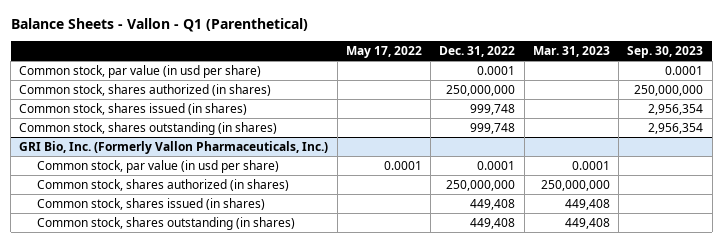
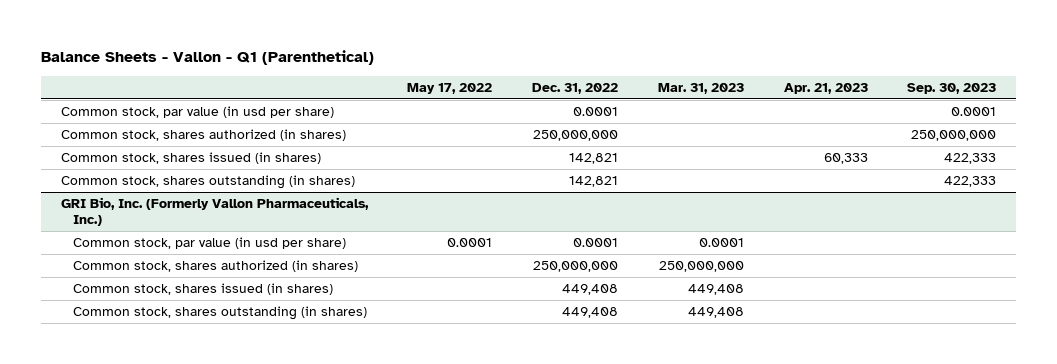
- | May 17, 2022 | Dec. 31, 2022 | Mar. 31, 2023 | Sep. 30, 2023
+ | May 17, 2022 | Dec. 31, 2022 | Mar. 31, 2023 | Apr. 21, 2023 | Sep. 30, 2023
- Common stock, shares issued (in shares) | | 999,748 | | 2,956,354
- Common stock, shares outstanding (in shares) | | 999,748 | | 2,956,354
+ Common stock, shares issued (in shares) | | 142,821 | | 60,333 | 422,333
+ Common stock, shares outstanding (in shares) | | 142,821 | | | 422,333

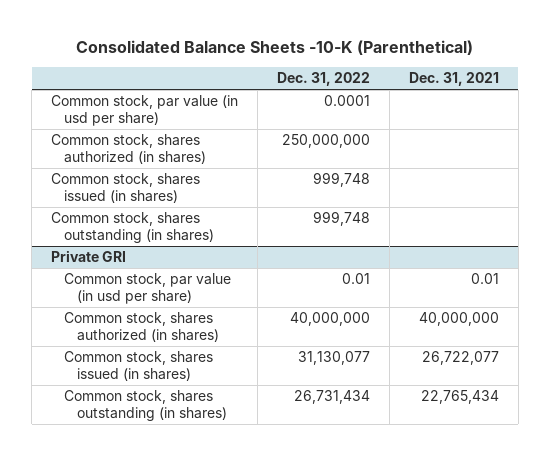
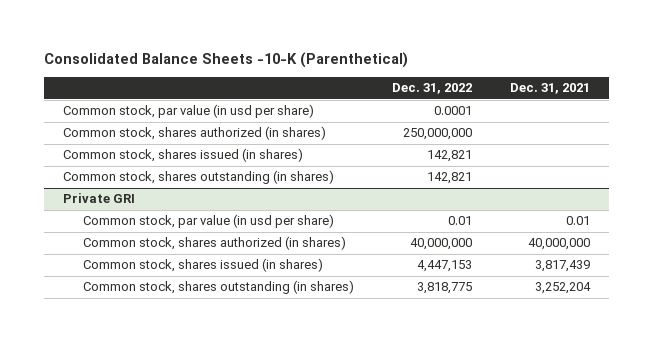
- Common stock, shares issued (in shares) | 999,748 |
- Common stock, shares outstanding (in shares) | 999,748 |
+ Common stock, shares issued (in shares) | 142,821 |
+ Common stock, shares outstanding (in shares) | 142,821 |
@ Private GRI
- Common stock, shares issued (in shares) | 31,130,077 | 26,722,077
- Common stock, shares outstanding (in shares) | 26,731,434 | 22,765,434
+ Common stock, shares issued (in shares) | 4,447,153 | 3,817,439
+ Common stock, shares outstanding (in shares) | 3,818,775 | 3,252,204

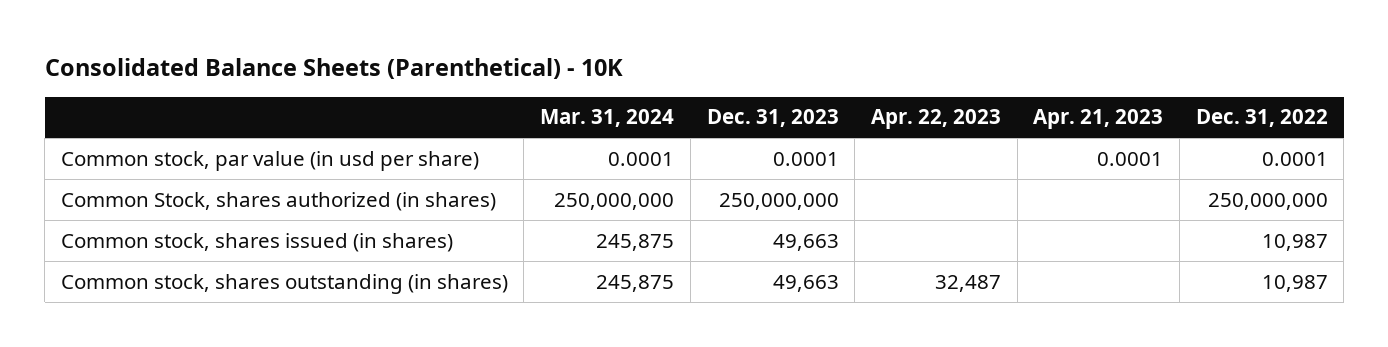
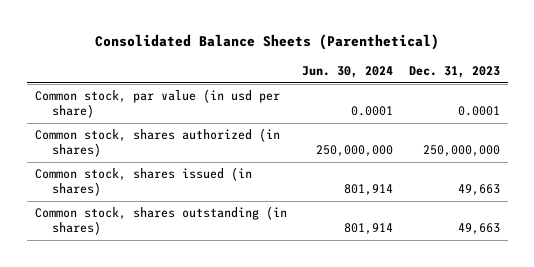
- Consolidated Balance Sheets (Parenthetical) - 10K
+ Consolidated Balance Sheets (Parenthetical)
- | Mar. 31, 2024 | Dec. 31, 2023 | Apr. 22, 2023 | Apr. 21, 2023 | Dec. 31, 2022
+ | Jun. 30, 2024 | Dec. 31, 2023
- Common Stock, shares authorized (in shares) | 250,000,000 | 250,000,000 | | | 250,000,000
+ Common stock, shares authorized (in shares) | 250,000,000 | 250,000,000

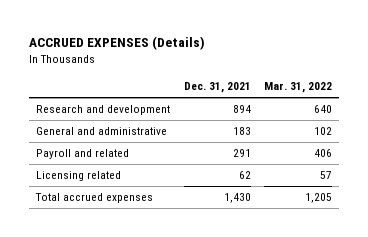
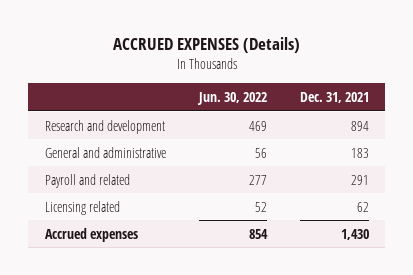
- | Dec. 31, 2021 | Mar. 31, 2022
+ | Jun. 30, 2022 | Dec. 31, 2021
- Total accrued expenses | 1,430 | 1,205
+ Accrued expenses | 854 | 1,430

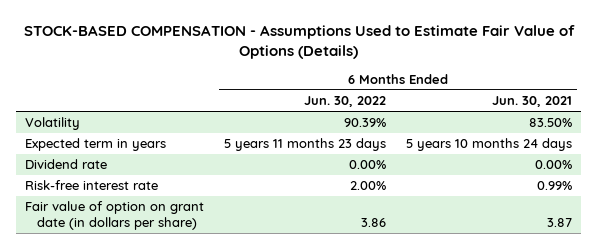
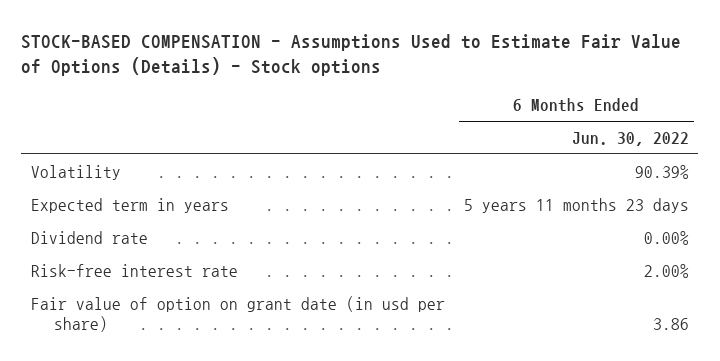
- STOCK-BASED COMPENSATION - Assumptions Used to Estimate Fair Value of Options (Details)
+ STOCK-BASED COMPENSATION - Assumptions Used to Estimate Fair Value of Options (Details) - Stock options
- | 6 Months Ended Jun. 30, 2022 | 6 Months Ended Jun. 30, 2021
+ | 6 Months Ended Jun. 30, 2022
- Fair value of option on grant date (in dollars per share) | 3.86 | 3.87
+ Fair value of option on grant date (in usd per share) | 3.86

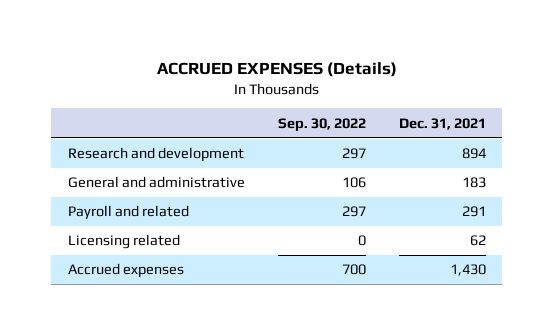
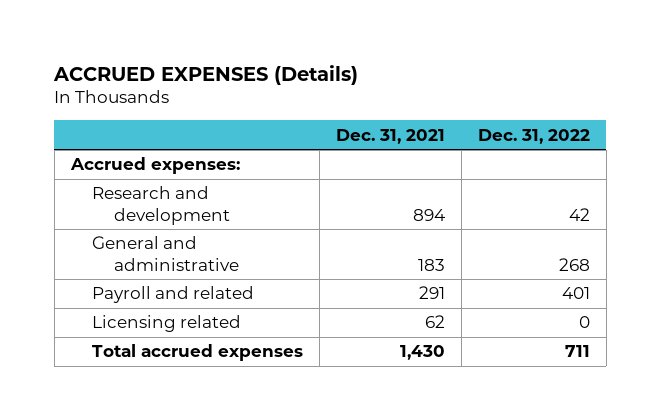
- | Sep. 30, 2022 | Dec. 31, 2021
+ | Dec. 31, 2021 | Dec. 31, 2022
+ Accrued expenses:
- Accrued expenses | 700 | 1,430
+ Total accrued expenses | 1,430 | 711

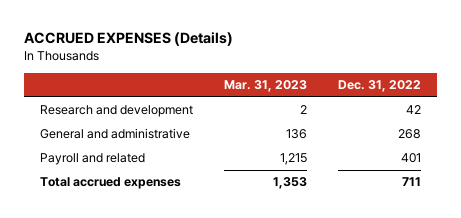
- | Dec. 31, 2021 | Dec. 31, 2022
+ | Mar. 31, 2023 | Dec. 31, 2022
- Accrued expenses:
- Licensing related | 62 | 0

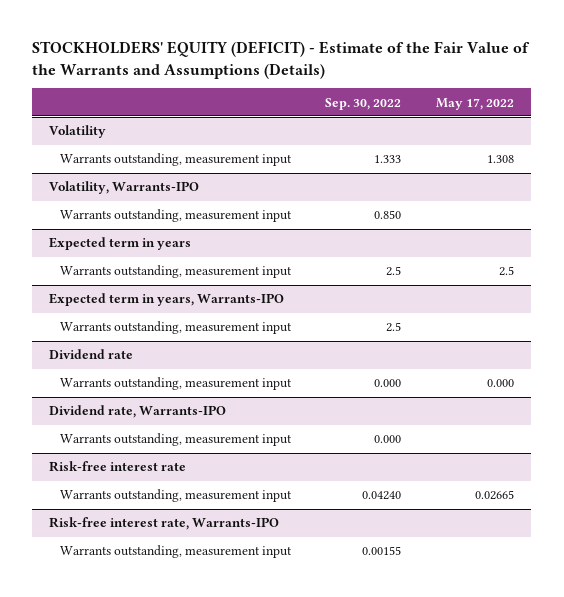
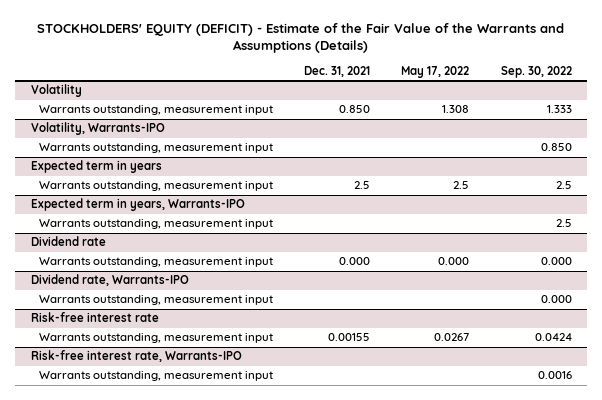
- | Sep. 30, 2022 | May 17, 2022
+ | Dec. 31, 2021 | May 17, 2022 | Sep. 30, 2022
@ Risk-free interest rate
- Warrants outstanding, measurement input | 0.04240 | 0.02665
+ Warrants outstanding, measurement input | 0.00155 | 0.0267 | 0.0424
@ Risk-free interest rate, Warrants-IPO
- Warrants outstanding, measurement input | 0.00155 |
+ Warrants outstanding, measurement input | | | 0.0016

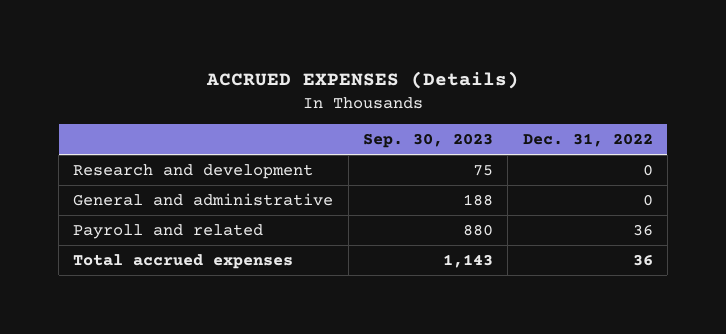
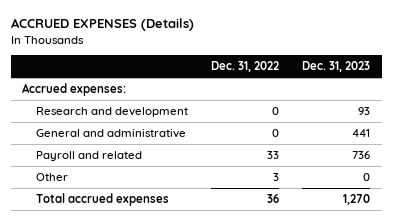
- | Sep. 30, 2023 | Dec. 31, 2022
+ | Dec. 31, 2022 | Dec. 31, 2023
+ Accrued expenses:
- Payroll and related | 880 | 36
+ Payroll and related | 33 | 736
+ Other | 3 | 0

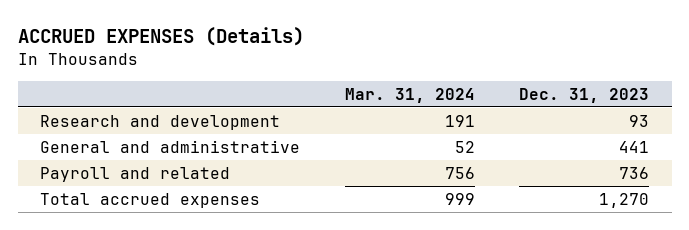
- | Dec. 31, 2022 | Dec. 31, 2023
+ | Mar. 31, 2024 | Dec. 31, 2023
- Accrued expenses:
- Other | 3 | 0

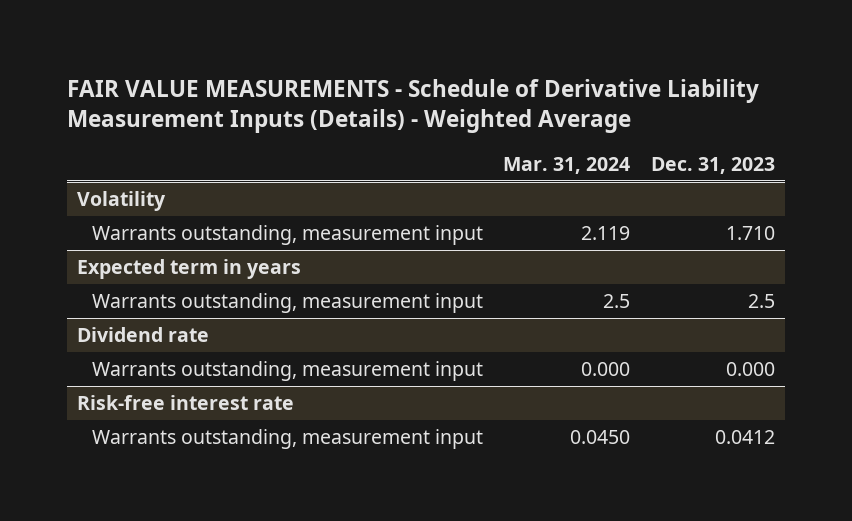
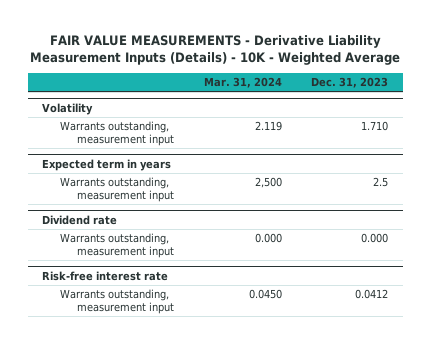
- FAIR VALUE MEASUREMENTS - Schedule of Derivative Liability Measurement Inputs (Details) - Weighted Average
+ FAIR VALUE MEASUREMENTS - Derivative Liability Measurement Inputs (Details) - 10K - Weighted Average
@ Expected term in years
- Warrants outstanding, measurement input | 2.5 | 2.5
+ Warrants outstanding, measurement input | 2,500 | 2.5

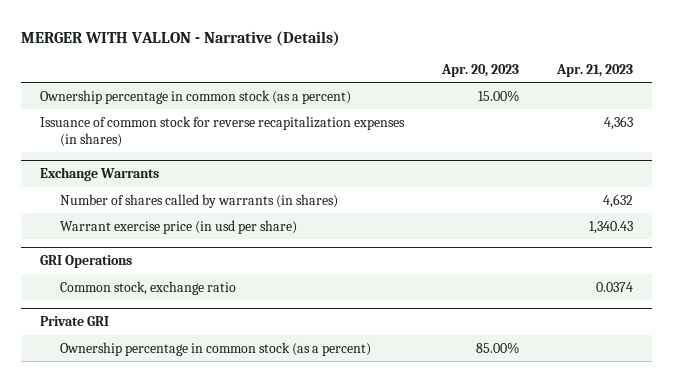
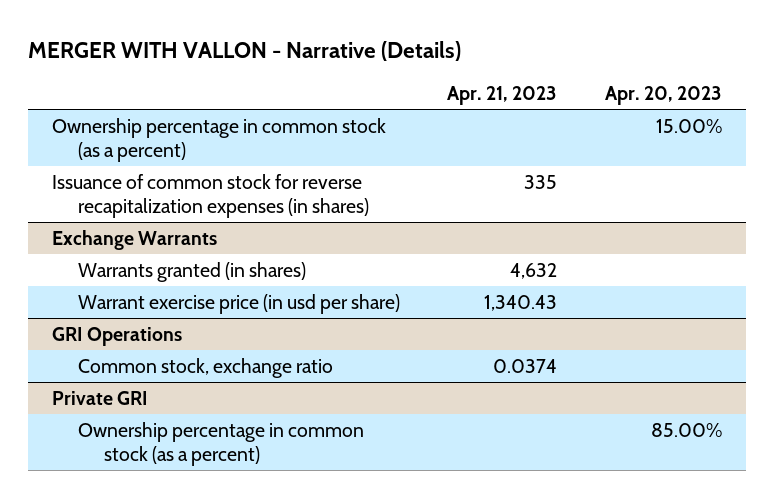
- | Apr. 20, 2023 | Apr. 21, 2023
+ | Apr. 21, 2023 | Apr. 20, 2023
- Issuance of common stock for reverse recapitalization expenses (in shares) | | 4,363
+ Issuance of common stock for reverse recapitalization expenses (in shares) | 335 |
@ Exchange Warrants
- Number of shares called by warrants (in shares) | | 4,632
+ Warrants granted (in shares) | 4,632 |

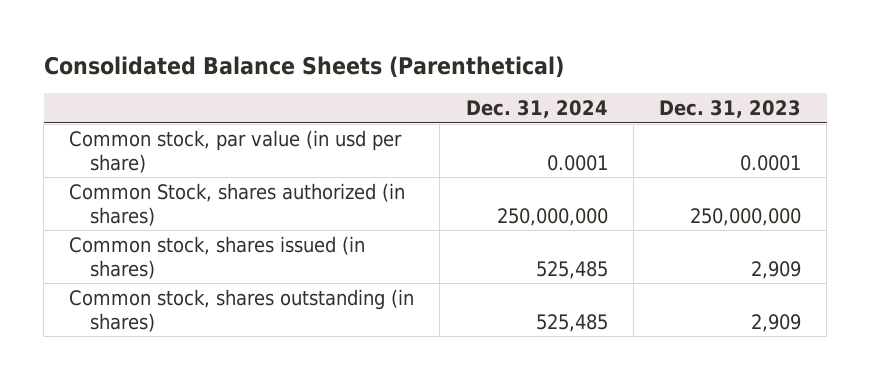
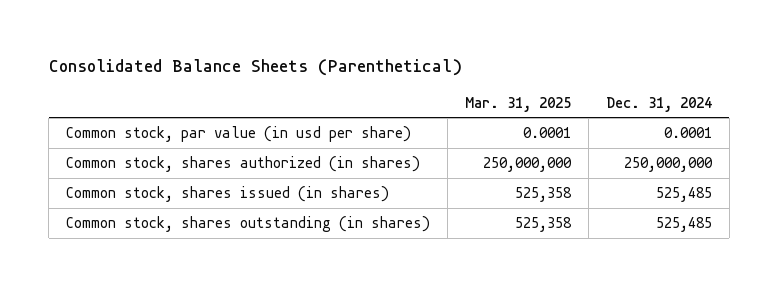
- | Dec. 31, 2024 | Dec. 31, 2023
+ | Mar. 31, 2025 | Dec. 31, 2024
- Common Stock, shares authorized (in shares) | 250,000,000 | 250,000,000
+ Common stock, shares authorized (in shares) | 250,000,000 | 250,000,000

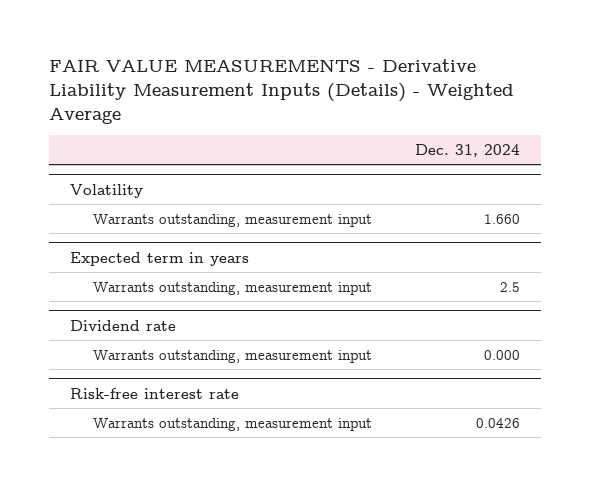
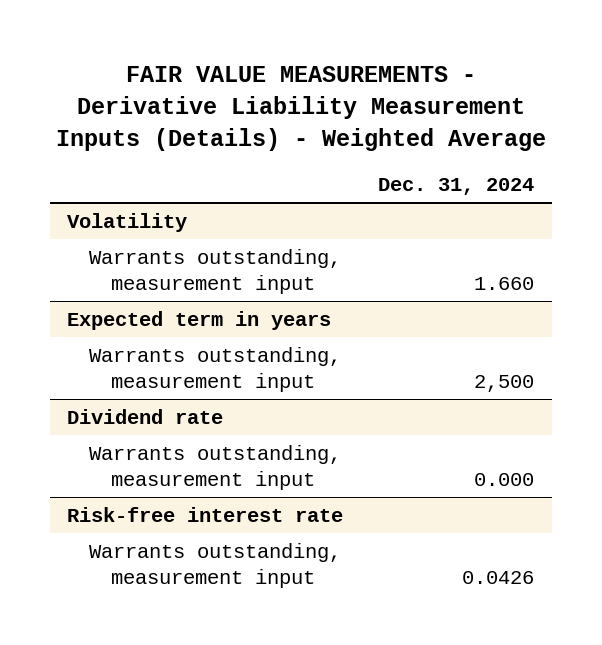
@ Expected term in years
- Warrants outstanding, measurement input | 2.5
+ Warrants outstanding, measurement input | 2,500

